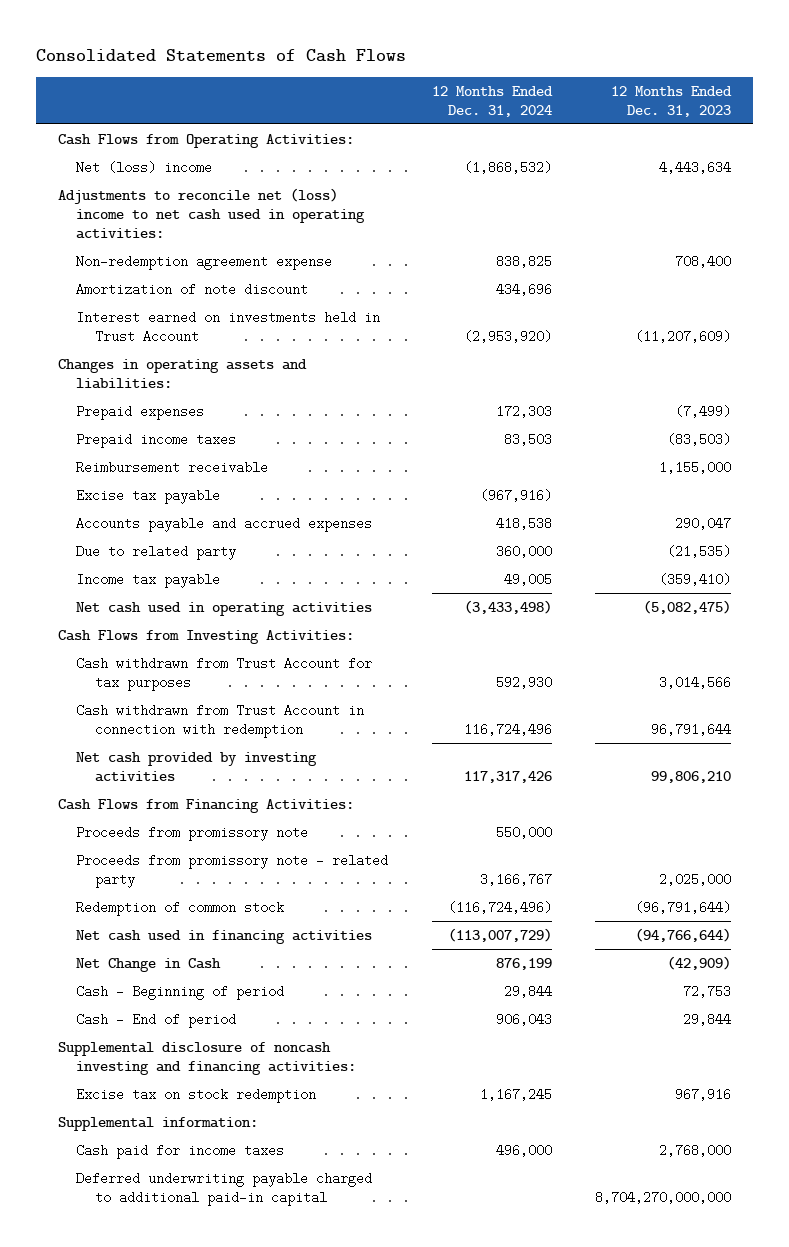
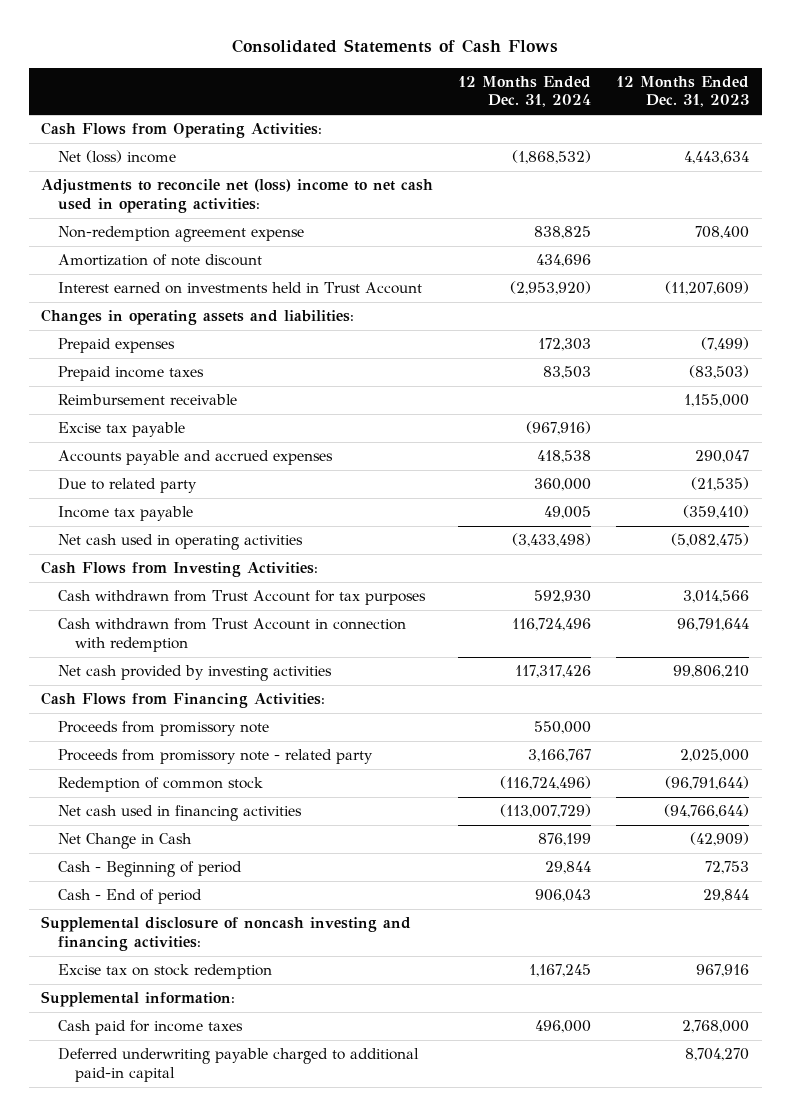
- Deferred underwriting payable charged to additional paid-in capital | | 8,704,270,000,000
+ Deferred underwriting payable charged to additional paid-in capital | | 8,704,270

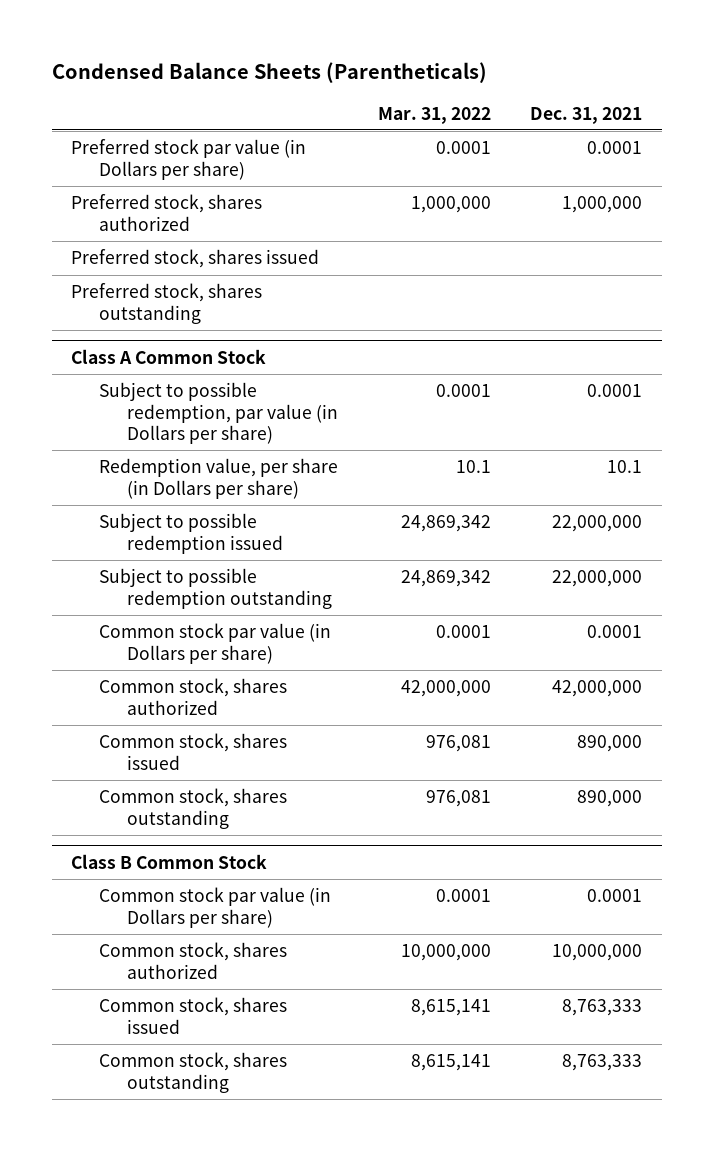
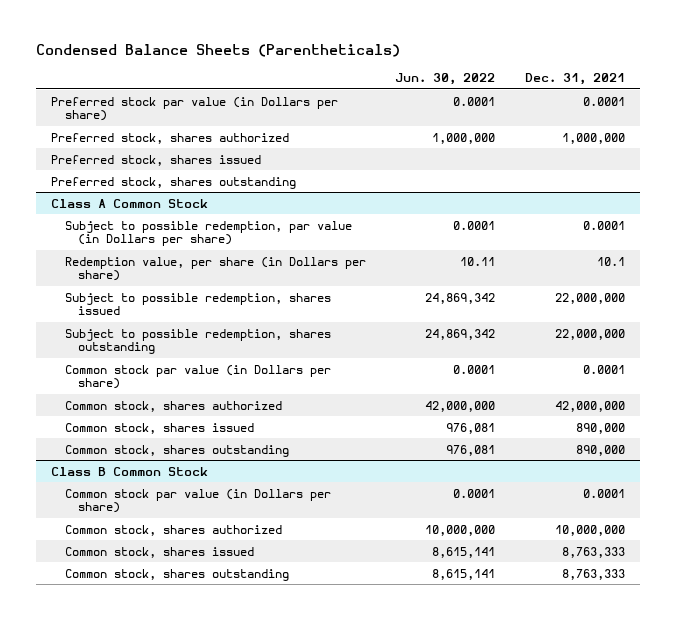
- | Mar. 31, 2022 | Dec. 31, 2021
+ | Jun. 30, 2022 | Dec. 31, 2021
@ Class A Common Stock
- Subject to possible redemption issued | 24,869,342 | 22,000,000
- Subject to possible redemption outstanding | 24,869,342 | 22,000,000
+ Subject to possible redemption, shares issued | 24,869,342 | 22,000,000
+ Subject to possible redemption, shares outstanding | 24,869,342 | 22,000,000

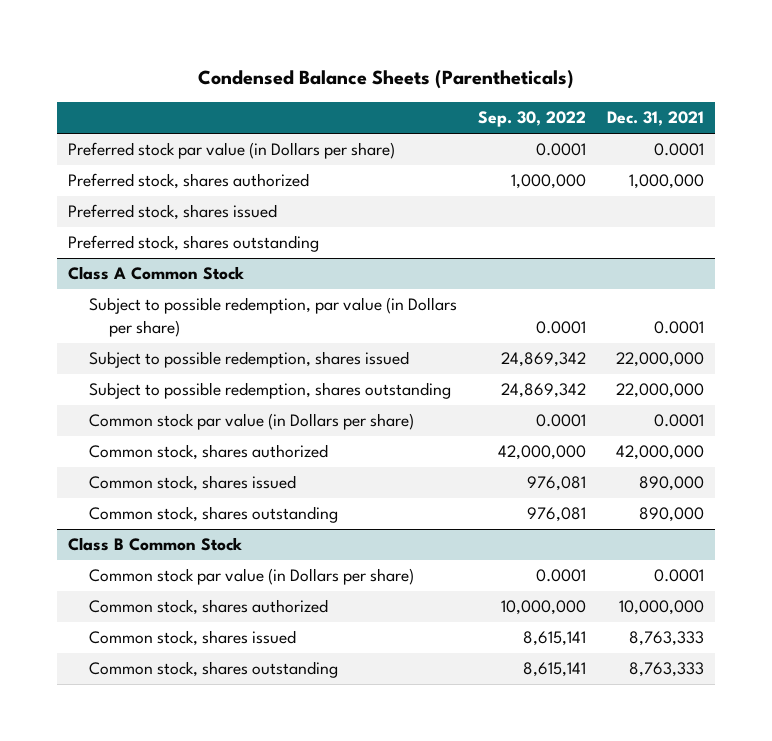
- | Jun. 30, 2022 | Dec. 31, 2021
+ | Sep. 30, 2022 | Dec. 31, 2021
@ Class A Common Stock
- Redemption value, per share (in Dollars per share) | 10.11 | 10.1

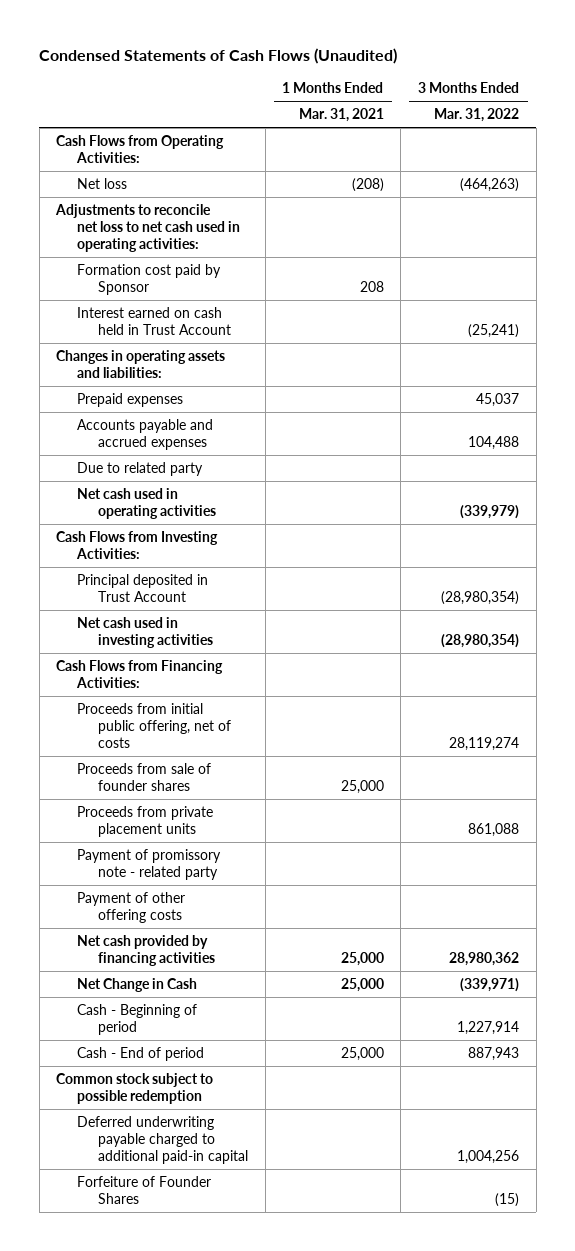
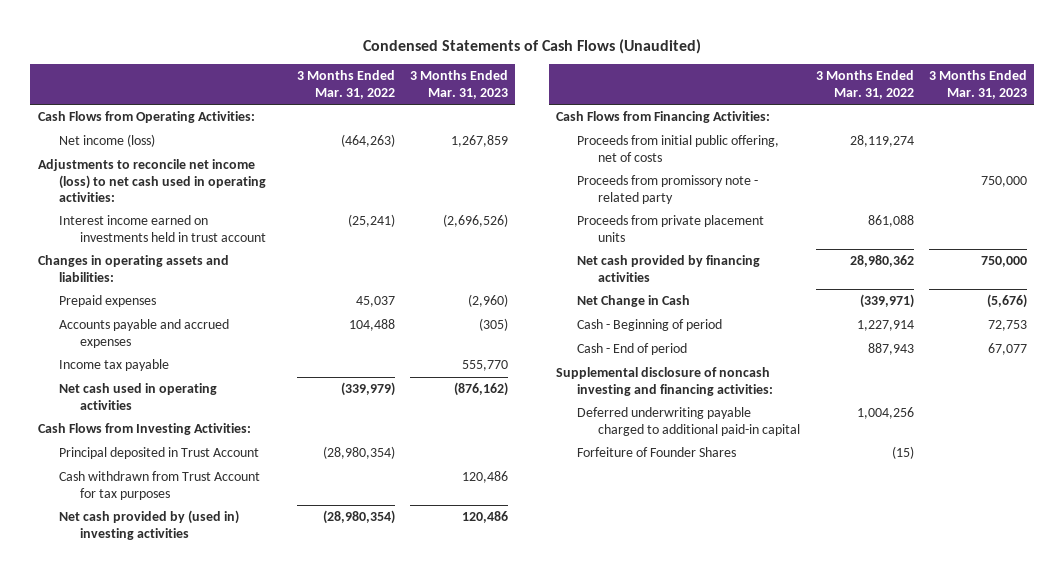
- | 1 Months Ended Mar. 31, 2021 | 3 Months Ended Mar. 31, 2022
+ | 3 Months Ended Mar. 31, 2022 | 3 Months Ended Mar. 31, 2023
- Net loss | (208) | (464,263)
- Adjustments to reconcile net loss to net cash used in operating activities:
- Formation cost paid by Sponsor | 208 |
- Interest earned on cash held in Trust Account | | (25,241)
+ Net income (loss) | (464,263) | 1,267,859
+ Adjustments to reconcile net income (loss) to net cash used in operating activities:
+ Interest income earned on investments held in trust account | (25,241) | (2,696,526)
- Due to related party
+ Income tax payable | | 555,770
- Net cash used in investing activities | | (28,980,354)
+ Cash withdrawn from Trust Account for tax purposes | | 120,486
+ Net cash provided by (used in) investing activities | (28,980,354) | 120,486
- Proceeds from sale of founder shares | 25,000 |
+ Proceeds from promissory note - related party | | 750,000
- Payment of promissory note - related party
- Payment of other offering costs
- Common stock subject to possible redemption
+ Supplemental disclosure of noncash investing and financing activities:

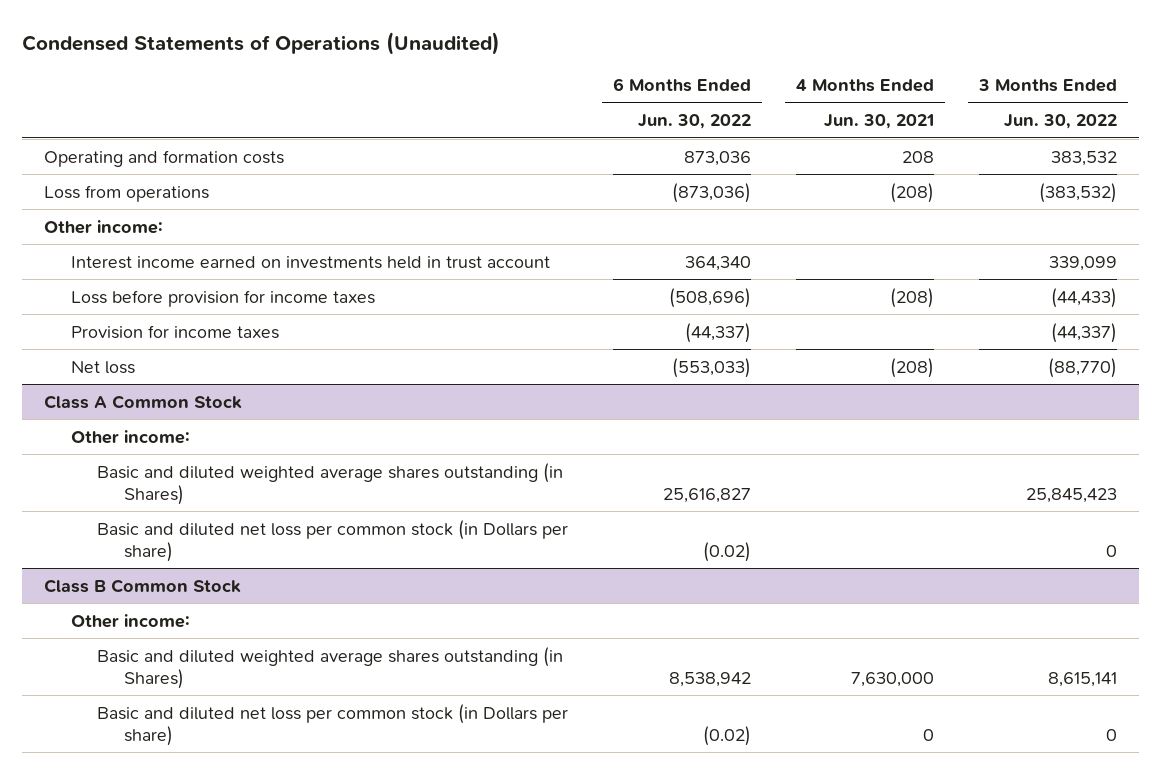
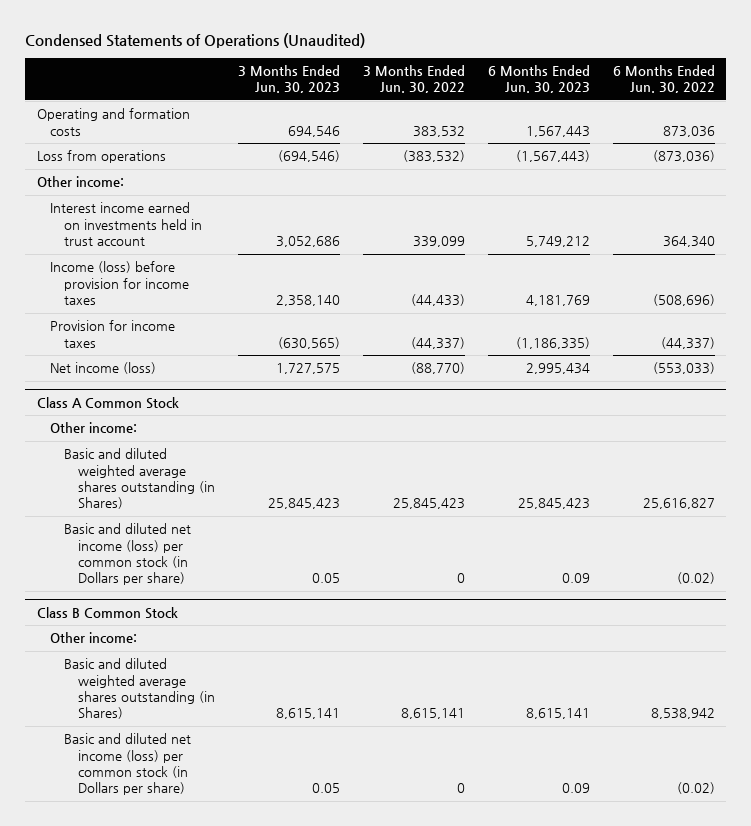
- | 6 Months Ended Jun. 30, 2022 | 4 Months Ended Jun. 30, 2021 | 3 Months Ended Jun. 30, 2022
+ | 3 Months Ended Jun. 30, 2023 | 3 Months Ended Jun. 30, 2022 | 6 Months Ended Jun. 30, 2023 | 6 Months Ended Jun. 30, 2022
- Loss before provision for income taxes | (508,696) | (208) | (44,433)
+ Income (loss) before provision for income taxes | 2,358,140 | (44,433) | 4,181,769 | (508,696)
- Net loss | (553,033) | (208) | (88,770)
+ Net income (loss) | 1,727,575 | (88,770) | 2,995,434 | (553,033)
@ Class A Common Stock
- Basic and diluted net loss per common stock (in Dollars per share) | (0.02) | | 0
+ Basic and diluted net income (loss) per common stock (in Dollars per share) | 0.05 | 0 | 0.09 | (0.02)
@ Class B Common Stock
- Basic and diluted net loss per common stock (in Dollars per share) | (0.02) | 0 | 0
+ Basic and diluted net income (loss) per common stock (in Dollars per share) | 0.05 | 0 | 0.09 | (0.02)

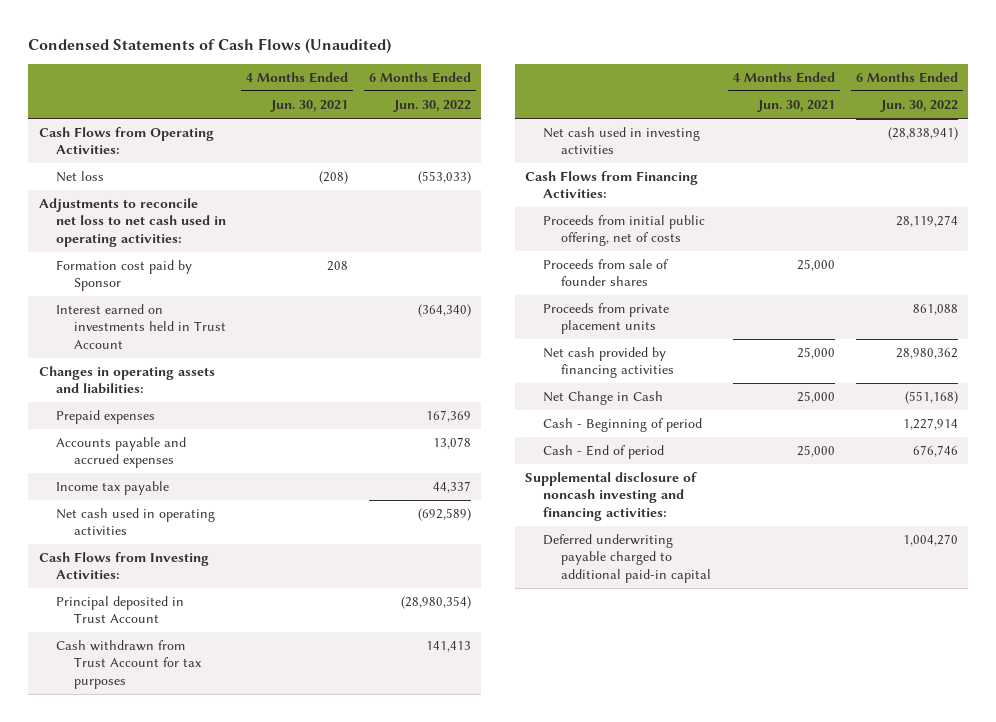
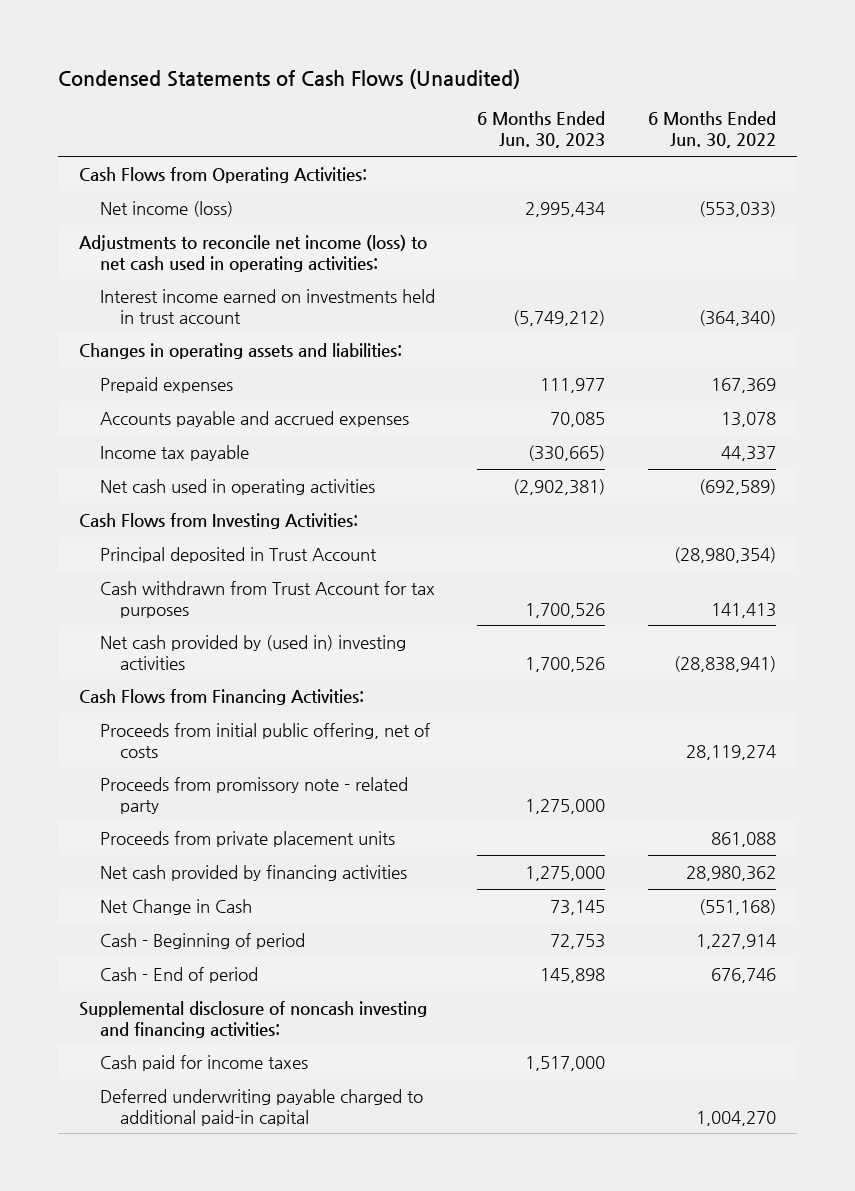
- | 4 Months Ended Jun. 30, 2021 | 6 Months Ended Jun. 30, 2022
+ | 6 Months Ended Jun. 30, 2023 | 6 Months Ended Jun. 30, 2022
- Net loss | (208) | (553,033)
- Adjustments to reconcile net loss to net cash used in operating activities:
- Formation cost paid by Sponsor | 208 |
- Interest earned on investments held in Trust Account | | (364,340)
+ Net income (loss) | 2,995,434 | (553,033)
+ Adjustments to reconcile net income (loss) to net cash used in operating activities:
+ Interest income earned on investments held in trust account | (5,749,212) | (364,340)
- Net cash used in investing activities | | (28,838,941)
+ Net cash provided by (used in) investing activities | 1,700,526 | (28,838,941)
- Proceeds from sale of founder shares | 25,000 |
+ Proceeds from promissory note - related party | 1,275,000 |
+ Cash paid for income taxes | 1,517,000 |

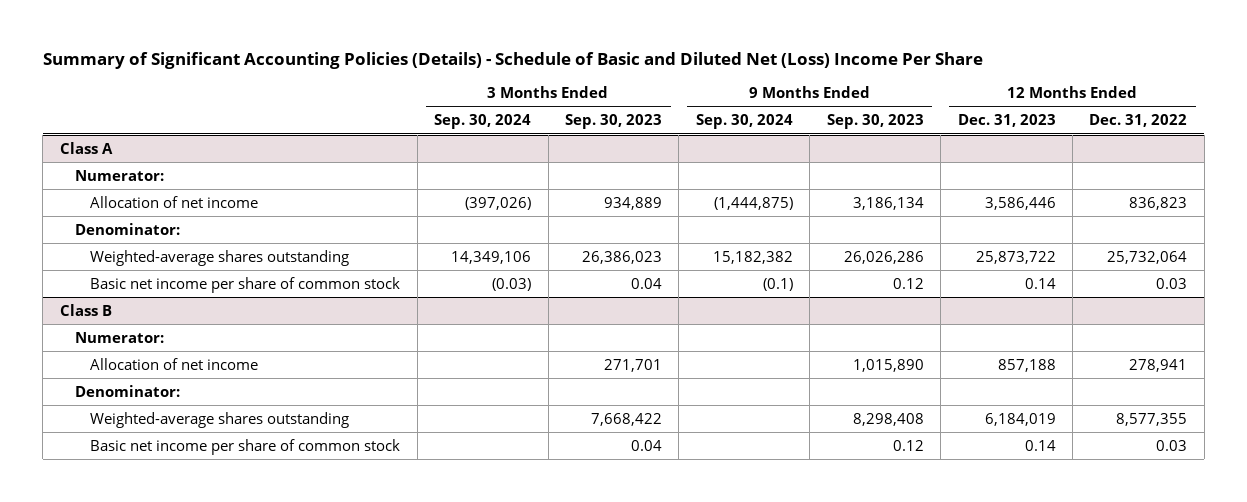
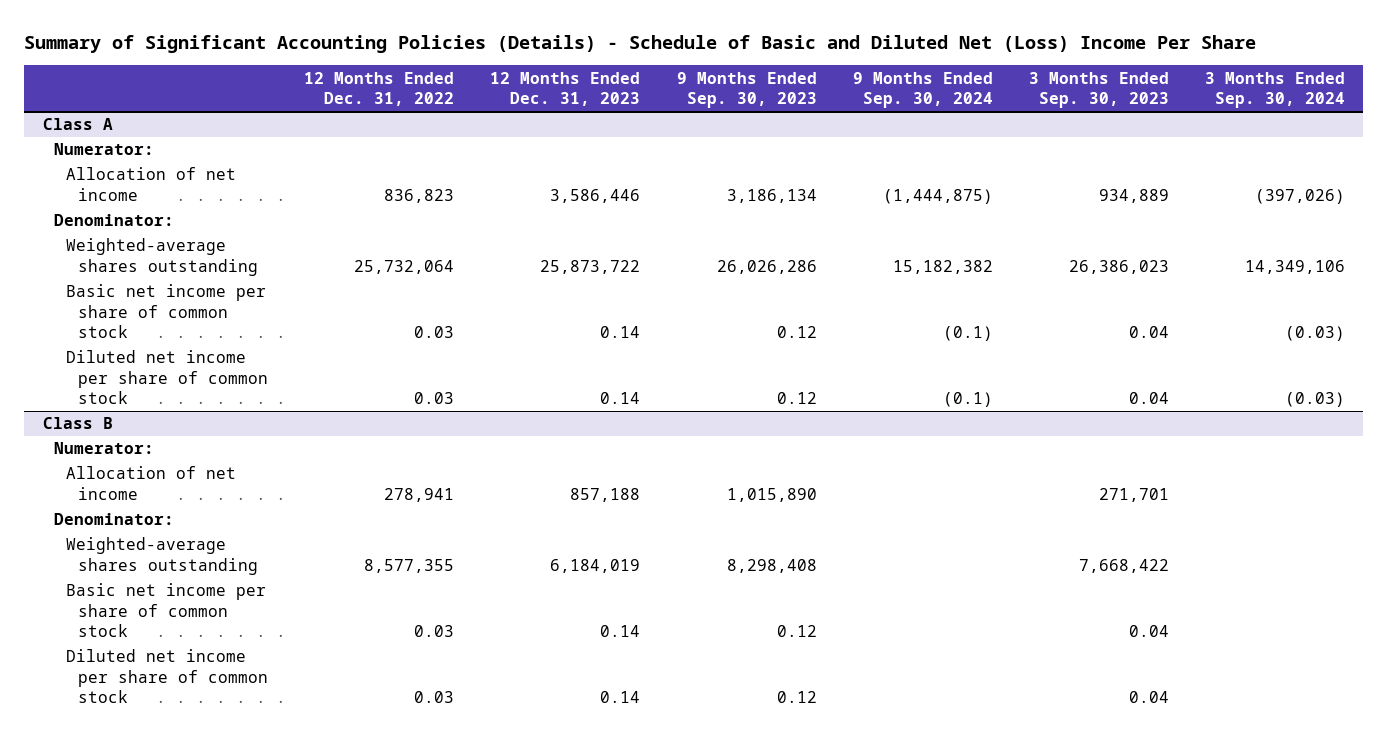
- | 3 Months Ended Sep. 30, 2024 | 3 Months Ended Sep. 30, 2023 | 9 Months Ended Sep. 30, 2024 | 9 Months Ended Sep. 30, 2023 | 12 Months Ended Dec. 31, 2023 | 12 Months Ended Dec. 31, 2022
+ | 12 Months Ended Dec. 31, 2022 | 12 Months Ended Dec. 31, 2023 | 9 Months Ended Sep. 30, 2023 | 9 Months Ended Sep. 30, 2024 | 3 Months Ended Sep. 30, 2023 | 3 Months Ended Sep. 30, 2024
@ Class A
+ Diluted net income per share of common stock | 0.03 | 0.14 | 0.12 | (0.1) | 0.04 | (0.03)
@ Class B
+ Diluted net income per share of common stock | 0.03 | 0.14 | 0.12 | | 0.04 |

